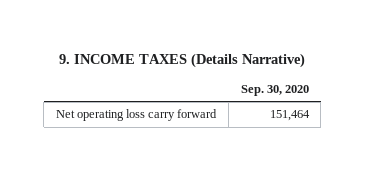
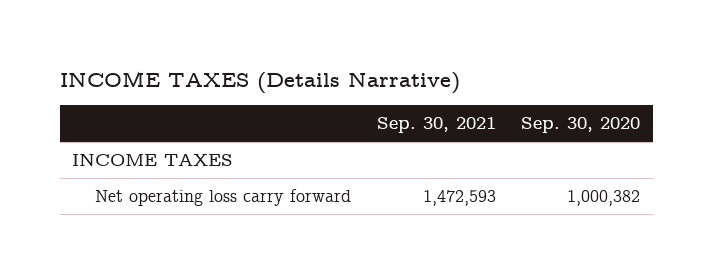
- 9. INCOME TAXES (Details Narrative)
+ INCOME TAXES (Details Narrative)
- | Sep. 30, 2020
+ | Sep. 30, 2021 | Sep. 30, 2020
- Net operating loss carry forward | 151,464
+ INCOME TAXES
+ Net operating loss carry forward | 1,472,593 | 1,000,382

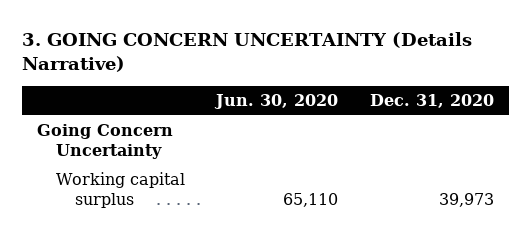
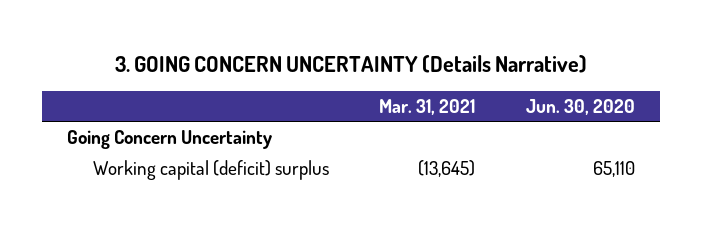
- | Jun. 30, 2020 | Dec. 31, 2020
+ | Mar. 31, 2021 | Jun. 30, 2020
- Working capital surplus | 65,110 | 39,973
+ Working capital (deficit) surplus | (13,645) | 65,110

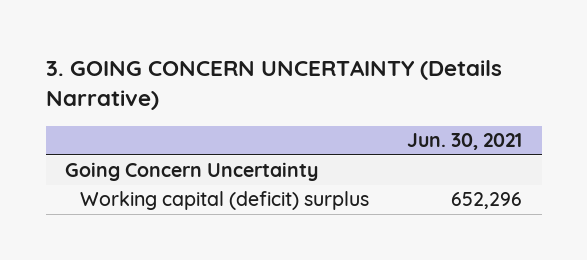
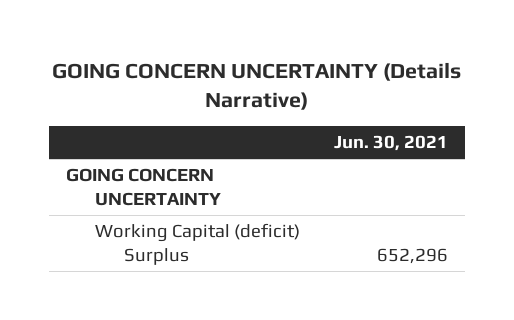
- 3. GOING CONCERN UNCERTAINTY (Details Narrative)
+ GOING CONCERN UNCERTAINTY (Details Narrative)
- Going Concern Uncertainty
- Working capital (deficit) surplus | 652,296
+ GOING CONCERN UNCERTAINTY
+ Working Capital (deficit) Surplus | 652,296

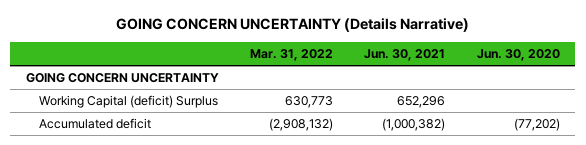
- | Jun. 30, 2021
+ | Mar. 31, 2022 | Jun. 30, 2021 | Jun. 30, 2020
+ Accumulated deficit | (2,908,132) | (1,000,382) | (77,202)

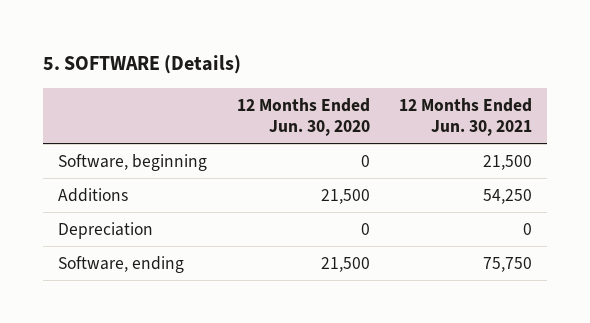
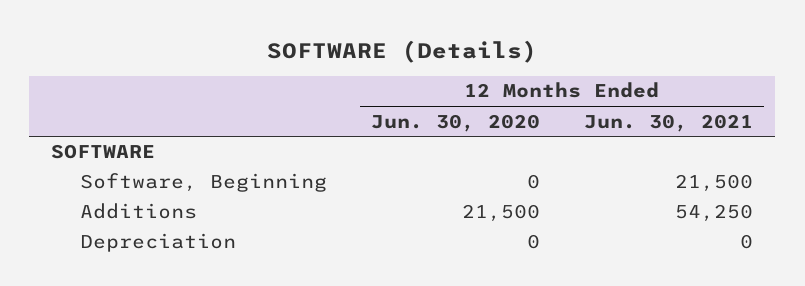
- 5. SOFTWARE (Details)
+ SOFTWARE (Details)
- Software, beginning | 0 | 21,500
+ SOFTWARE
+ Software, Beginning | 0 | 21,500
- Software, ending | 21,500 | 75,750

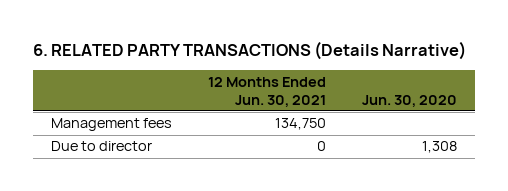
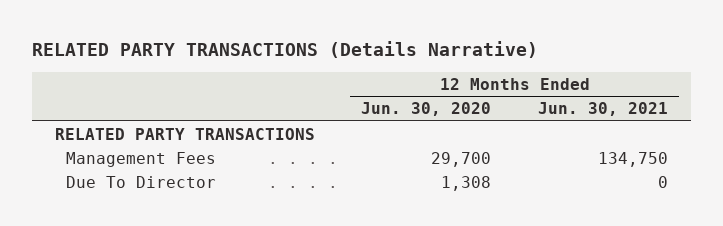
- 6. RELATED PARTY TRANSACTIONS (Details Narrative)
+ RELATED PARTY TRANSACTIONS (Details Narrative)
- | 12 Months Ended Jun. 30, 2021 | Jun. 30, 2020
+ | 12 Months Ended Jun. 30, 2020 | 12 Months Ended Jun. 30, 2021
- Management fees | 134,750 |
- Due to director | 0 | 1,308
+ RELATED PARTY TRANSACTIONS
+ Management Fees | 29,700 | 134,750
+ Due To Director | 1,308 | 0

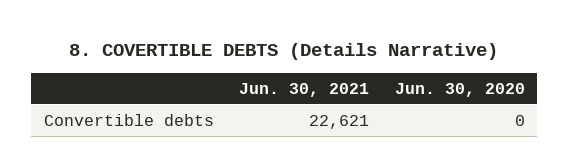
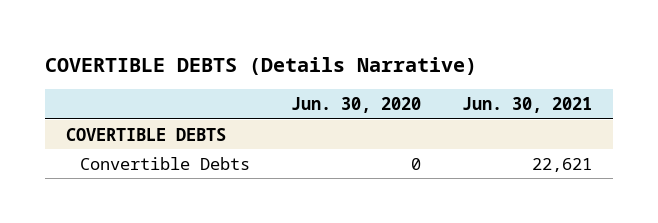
- 8. COVERTIBLE DEBTS (Details Narrative)
+ COVERTIBLE DEBTS (Details Narrative)
- | Jun. 30, 2021 | Jun. 30, 2020
+ | Jun. 30, 2020 | Jun. 30, 2021
- Convertible debts | 22,621 | 0
+ COVERTIBLE DEBTS
+ Convertible Debts | 0 | 22,621

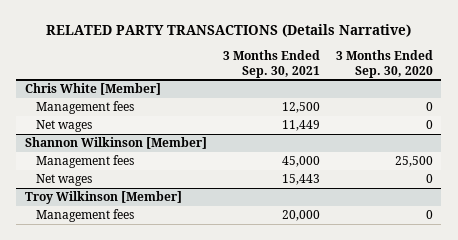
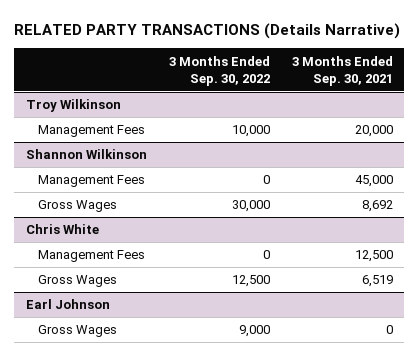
- | 3 Months Ended Sep. 30, 2021 | 3 Months Ended Sep. 30, 2020
+ | 3 Months Ended Sep. 30, 2022 | 3 Months Ended Sep. 30, 2021
- Chris White [Member]
- Management fees | 12,500 | 0
- Net wages | 11,449 | 0
- Shannon Wilkinson [Member]
- Management fees | 45,000 | 25,500
- Net wages | 15,443 | 0
- Troy Wilkinson [Member]
- Management fees | 20,000 | 0
+ Troy Wilkinson
+ Management Fees | 10,000 | 20,000
+ Shannon Wilkinson
+ Management Fees | 0 | 45,000
+ Gross Wages | 30,000 | 8,692
+ Chris White
+ Management Fees | 0 | 12,500
+ Gross Wages | 12,500 | 6,519
+ Earl Johnson
+ Gross Wages | 9,000 | 0

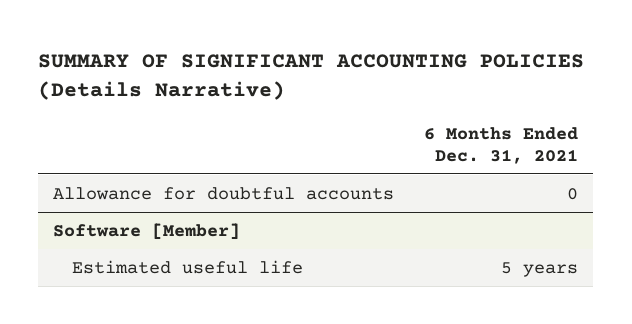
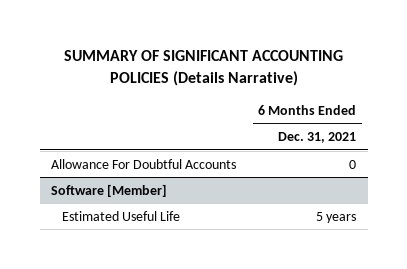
- Allowance for doubtful accounts | 0
+ Allowance For Doubtful Accounts | 0
@ Software [Member]
- Estimated useful life | 5 years
+ Estimated Useful Life | 5 years

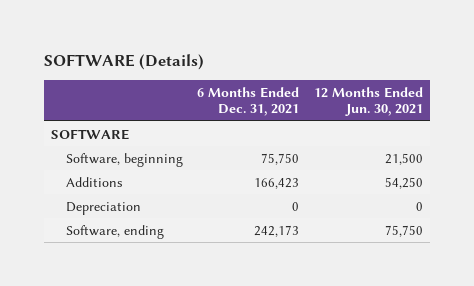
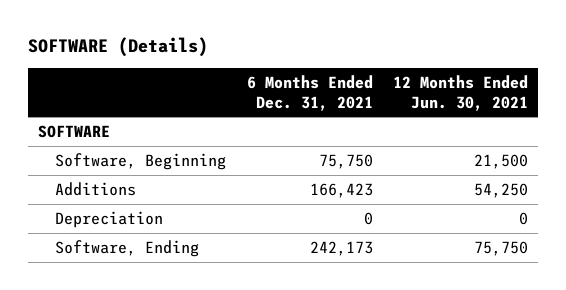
- Software, beginning | 75,750 | 21,500
+ Software, Beginning | 75,750 | 21,500
- Software, ending | 242,173 | 75,750
+ Software, Ending | 242,173 | 75,750

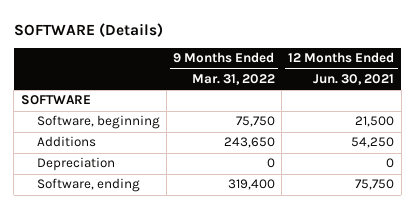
- | 6 Months Ended Dec. 31, 2021 | 12 Months Ended Jun. 30, 2021
+ | 9 Months Ended Mar. 31, 2022 | 12 Months Ended Jun. 30, 2021
- Software, Beginning | 75,750 | 21,500
+ Software, beginning | 75,750 | 21,500
- Software, Ending | 242,173 | 75,750
+ Software, ending | 319,400 | 75,750

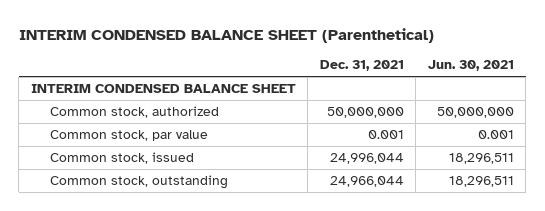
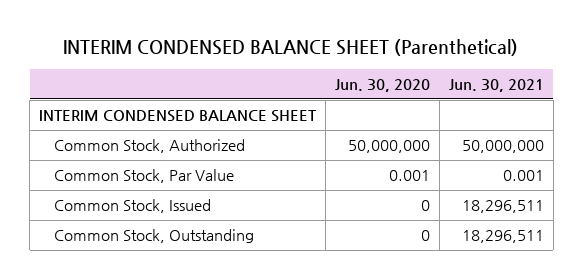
- | Dec. 31, 2021 | Jun. 30, 2021
+ | Jun. 30, 2020 | Jun. 30, 2021
- Common stock, authorized | 50,000,000 | 50,000,000
- Common stock, par value | 0.001 | 0.001
- Common stock, issued | 24,996,044 | 18,296,511
- Common stock, outstanding | 24,966,044 | 18,296,511
+ Common Stock, Authorized | 50,000,000 | 50,000,000
+ Common Stock, Par Value | 0.001 | 0.001
+ Common Stock, Issued | 0 | 18,296,511
+ Common Stock, Outstanding | 0 | 18,296,511

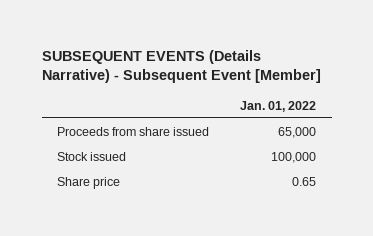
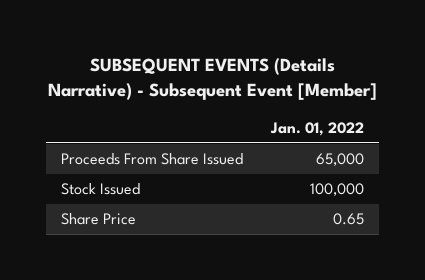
- Proceeds from share issued | 65,000
- Stock issued | 100,000
- Share price | 0.65
+ Proceeds From Share Issued | 65,000
+ Stock Issued | 100,000
+ Share Price | 0.65

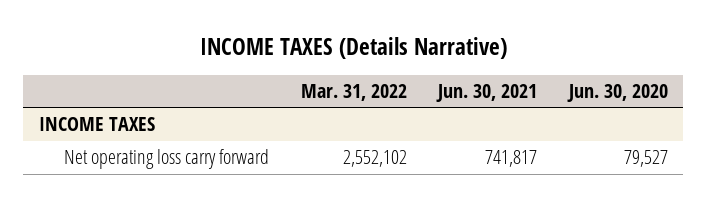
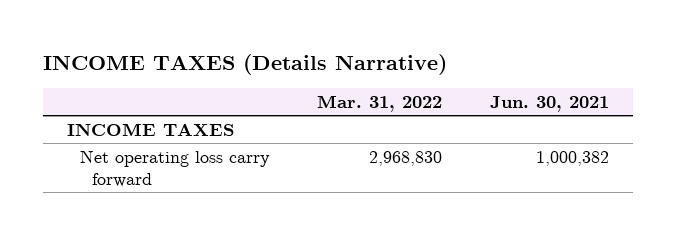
- | Mar. 31, 2022 | Jun. 30, 2021 | Jun. 30, 2020
+ | Mar. 31, 2022 | Jun. 30, 2021
- Net operating loss carry forward | 2,552,102 | 741,817 | 79,527
+ Net operating loss carry forward | 2,968,830 | 1,000,382

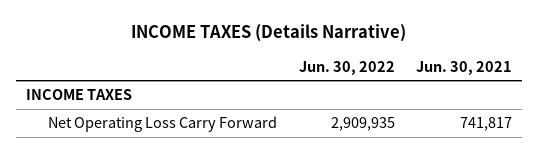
- | Mar. 31, 2022 | Jun. 30, 2021
+ | Jun. 30, 2022 | Jun. 30, 2021
- Net operating loss carry forward | 2,968,830 | 1,000,382
+ Net Operating Loss Carry Forward | 2,909,935 | 741,817

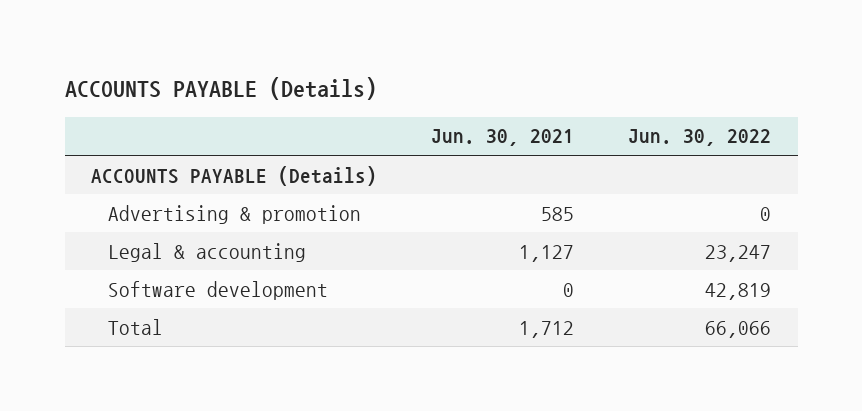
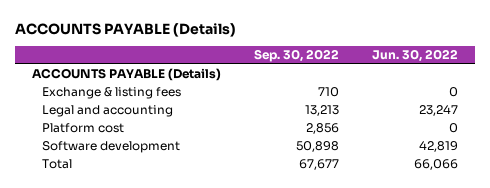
- | Jun. 30, 2021 | Jun. 30, 2022
+ | Sep. 30, 2022 | Jun. 30, 2022
- Advertising & promotion | 585 | 0
- Legal & accounting | 1,127 | 23,247
+ Exchange & listing fees | 710 | 0
+ Legal and accounting | 13,213 | 23,247
+ Platform cost | 2,856 | 0

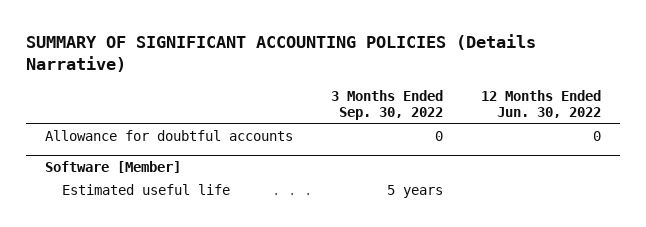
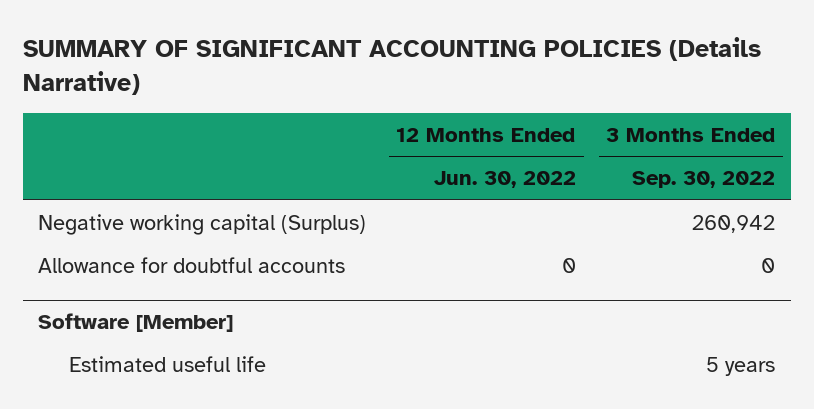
- | 3 Months Ended Sep. 30, 2022 | 12 Months Ended Jun. 30, 2022
+ | 12 Months Ended Jun. 30, 2022 | 3 Months Ended Sep. 30, 2022
+ Negative working capital (Surplus) | | 260,942

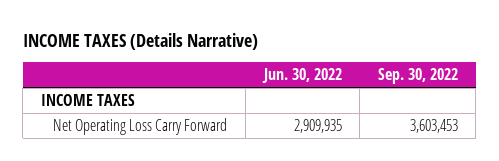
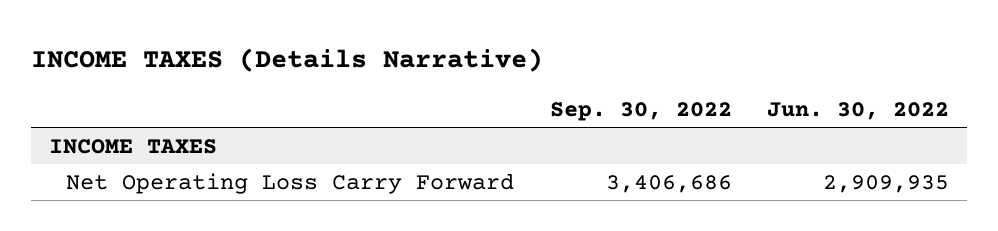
- | Jun. 30, 2022 | Sep. 30, 2022
+ | Sep. 30, 2022 | Jun. 30, 2022
- Net Operating Loss Carry Forward | 2,909,935 | 3,603,453
+ Net Operating Loss Carry Forward | 3,406,686 | 2,909,935

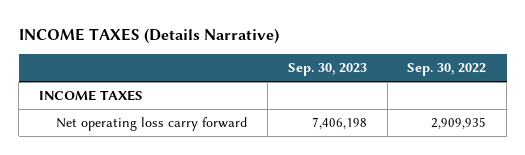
- | Sep. 30, 2022 | Jun. 30, 2022
+ | Sep. 30, 2023 | Sep. 30, 2022
- Net Operating Loss Carry Forward | 3,406,686 | 2,909,935
+ Net operating loss carry forward | 7,406,198 | 2,909,935

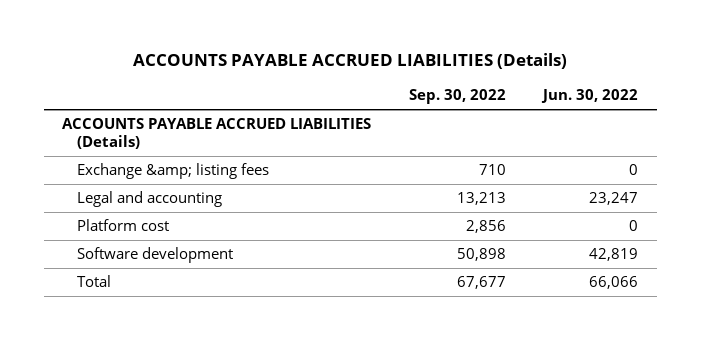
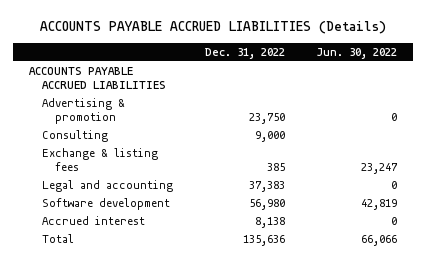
- | Sep. 30, 2022 | Jun. 30, 2022
+ | Dec. 31, 2022 | Jun. 30, 2022
- ACCOUNTS PAYABLE ACCRUED LIABILITIES (Details)
- Exchange &amp; listing fees | 710 | 0
- Legal and accounting | 13,213 | 23,247
- Platform cost | 2,856 | 0
+ ACCOUNTS PAYABLE ACCRUED LIABILITIES
+ Advertising & promotion | 23,750 | 0
+ Consulting | 9,000 |
+ Exchange & listing fees | 385 | 23,247
+ Legal and accounting | 37,383 | 0
+ Accrued interest | 8,138 | 0

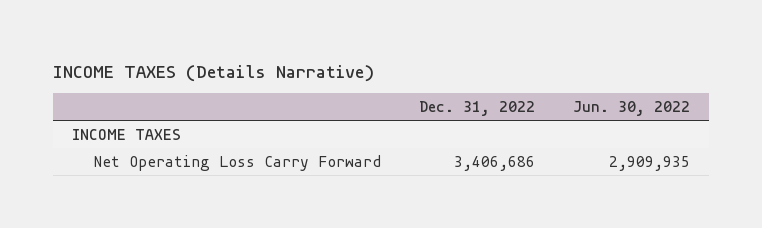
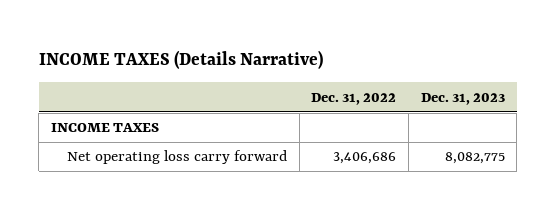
- | Dec. 31, 2022 | Jun. 30, 2022
+ | Dec. 31, 2022 | Dec. 31, 2023
- Net Operating Loss Carry Forward | 3,406,686 | 2,909,935
+ Net operating loss carry forward | 3,406,686 | 8,082,775

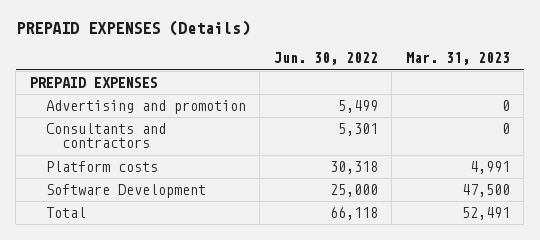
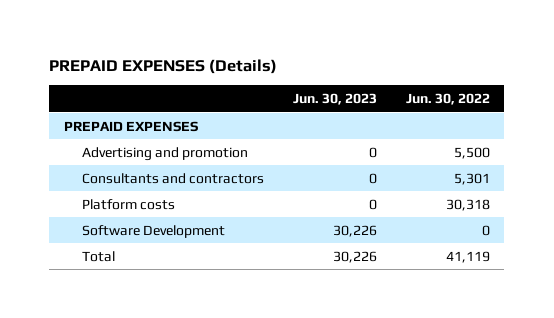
- | Jun. 30, 2022 | Mar. 31, 2023
+ | Jun. 30, 2023 | Jun. 30, 2022
- Advertising and promotion | 5,499 | 0
+ Advertising and promotion | 0 | 5,500
- Software Development | 25,000 | 47,500
- Total | 66,118 | 52,491
+ Software Development | 30,226 | 0
+ Total | 30,226 | 41,119

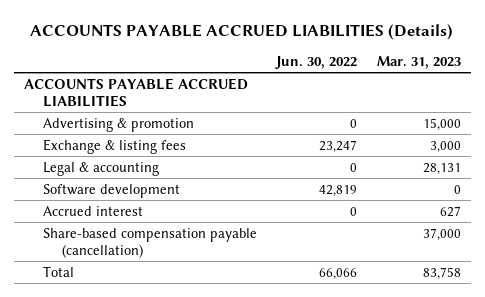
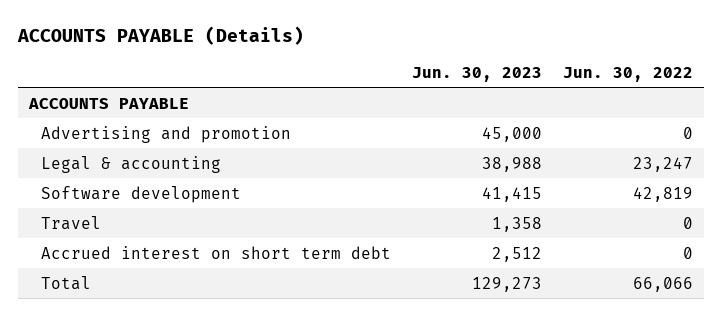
- ACCOUNTS PAYABLE ACCRUED LIABILITIES (Details)
+ ACCOUNTS PAYABLE (Details)
- | Jun. 30, 2022 | Mar. 31, 2023
+ | Jun. 30, 2023 | Jun. 30, 2022
- ACCOUNTS PAYABLE ACCRUED LIABILITIES
- Advertising & promotion | 0 | 15,000
- Exchange & listing fees | 23,247 | 3,000
- Legal & accounting | 0 | 28,131
+ ACCOUNTS PAYABLE
+ Advertising and promotion | 45,000 | 0
+ Legal & accounting | 38,988 | 23,247
- Accrued interest | 0 | 627
- Share-based compensation payable (cancellation) | | 37,000
+ Travel | 1,358 | 0
+ Accrued interest on short term debt | 2,512 | 0

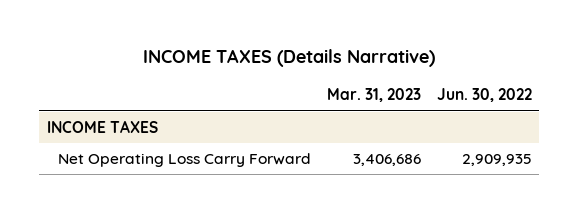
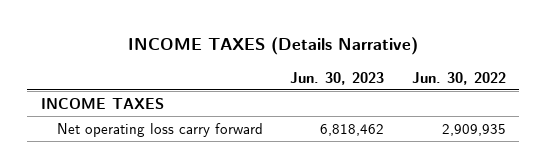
- | Mar. 31, 2023 | Jun. 30, 2022
+ | Jun. 30, 2023 | Jun. 30, 2022
- Net Operating Loss Carry Forward | 3,406,686 | 2,909,935
+ Net operating loss carry forward | 6,818,462 | 2,909,935

